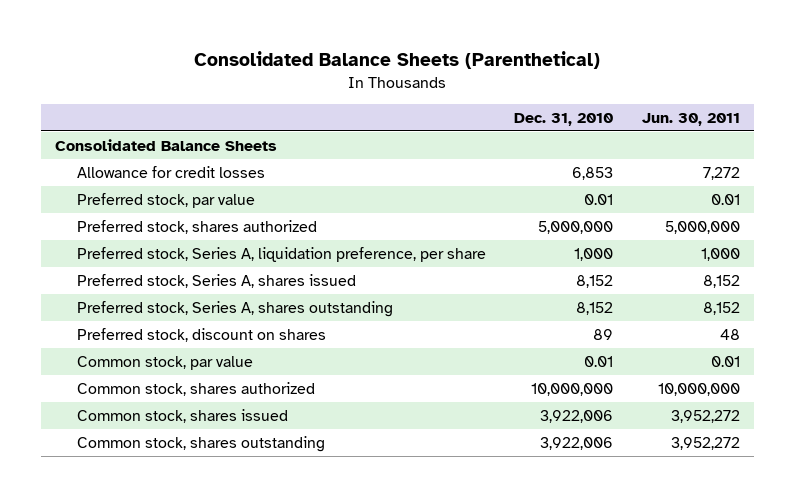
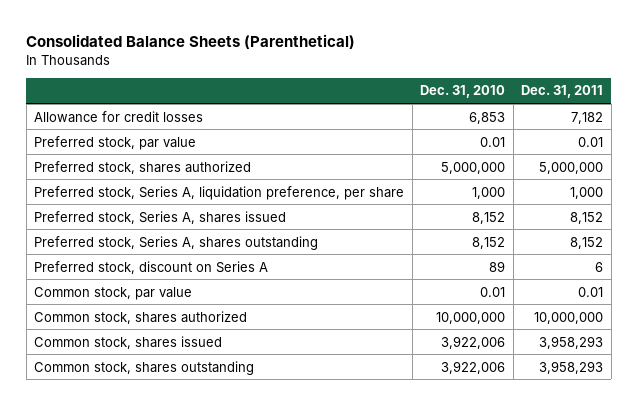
- | Dec. 31, 2010 | Jun. 30, 2011
+ | Dec. 31, 2010 | Dec. 31, 2011
- Consolidated Balance Sheets
- Preferred stock, discount on shares | 89 | 48
+ Preferred stock, discount on Series A | 89 | 6

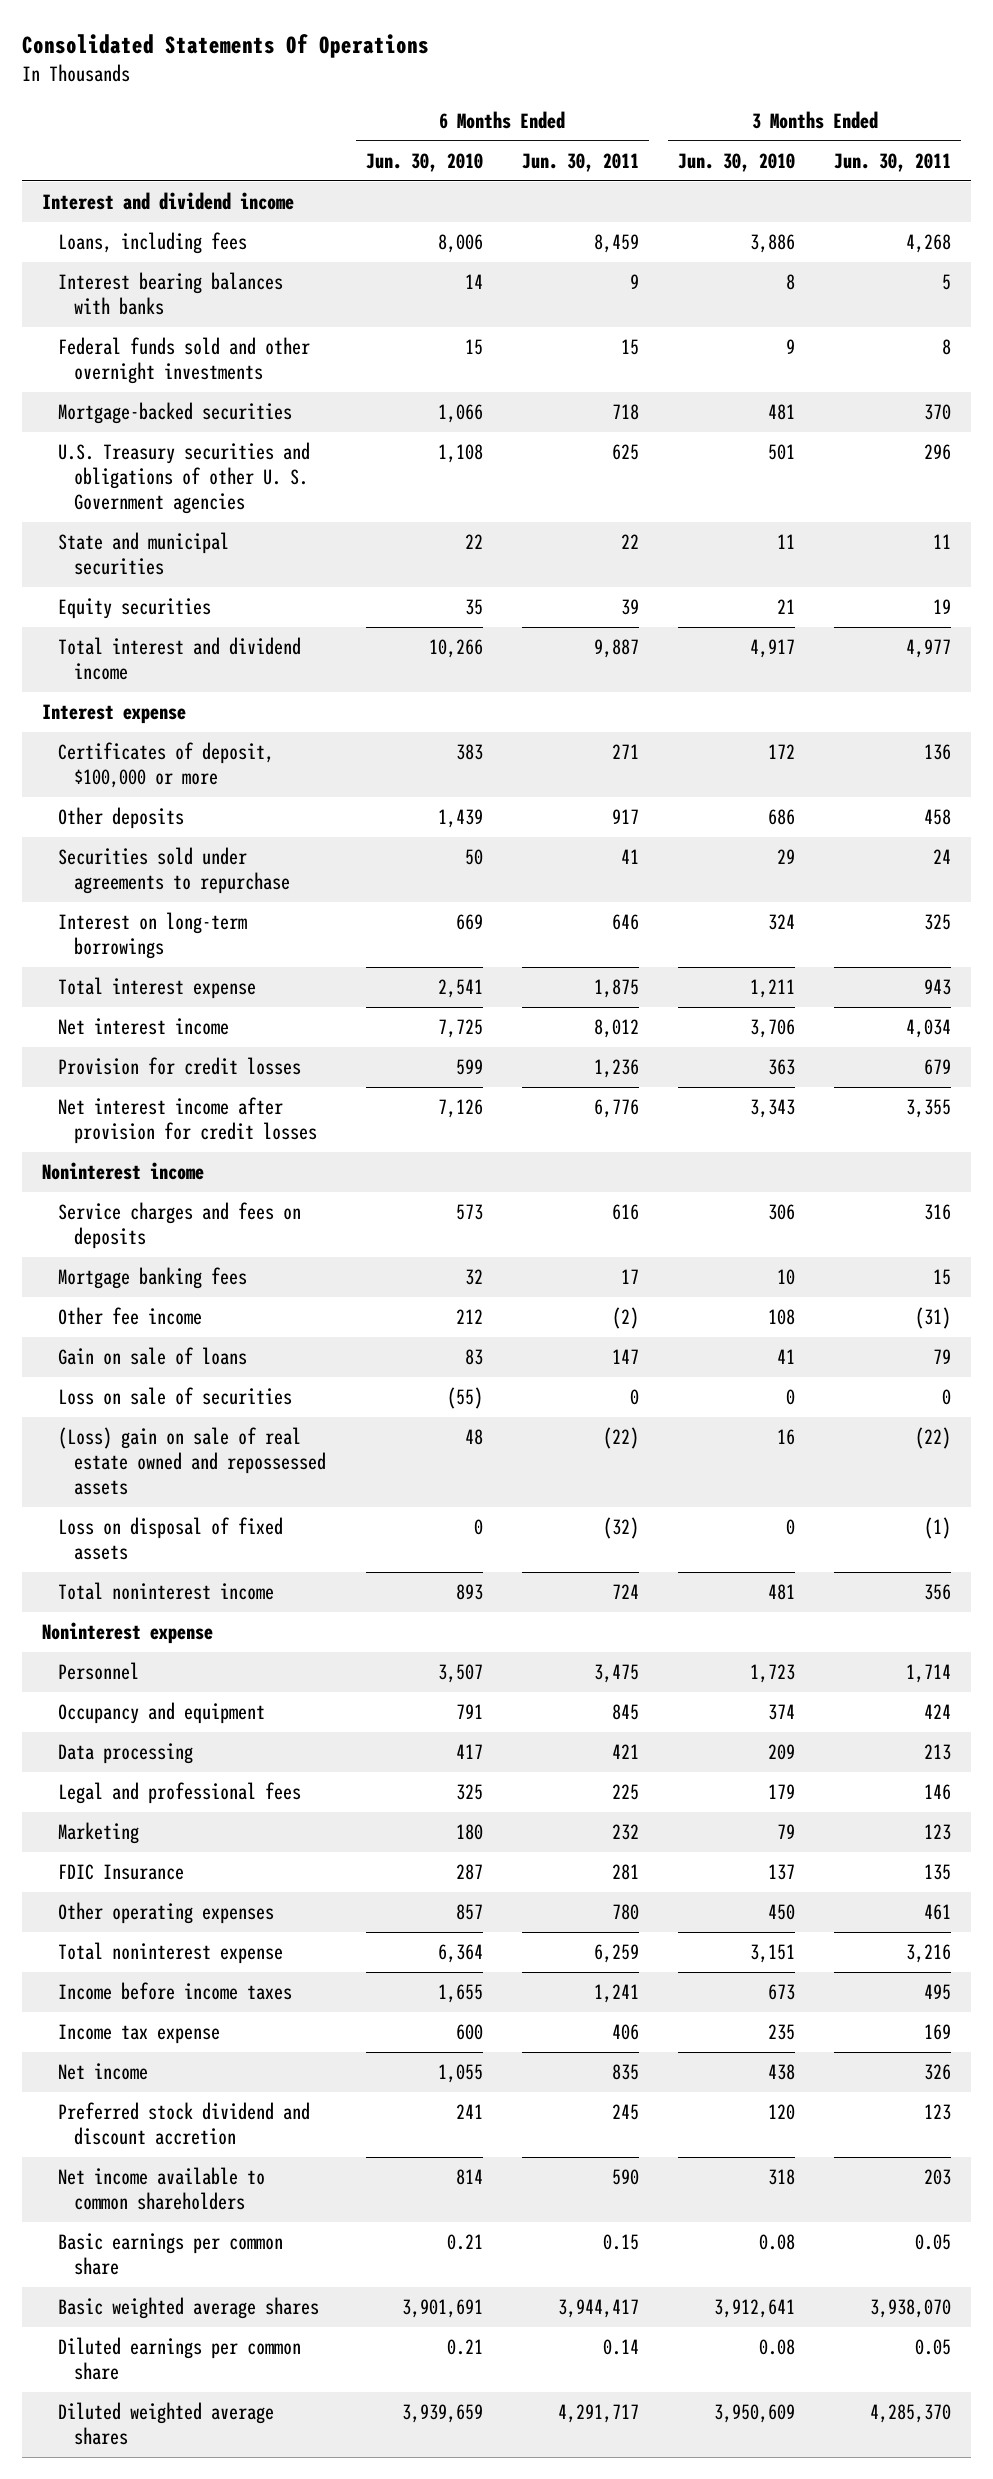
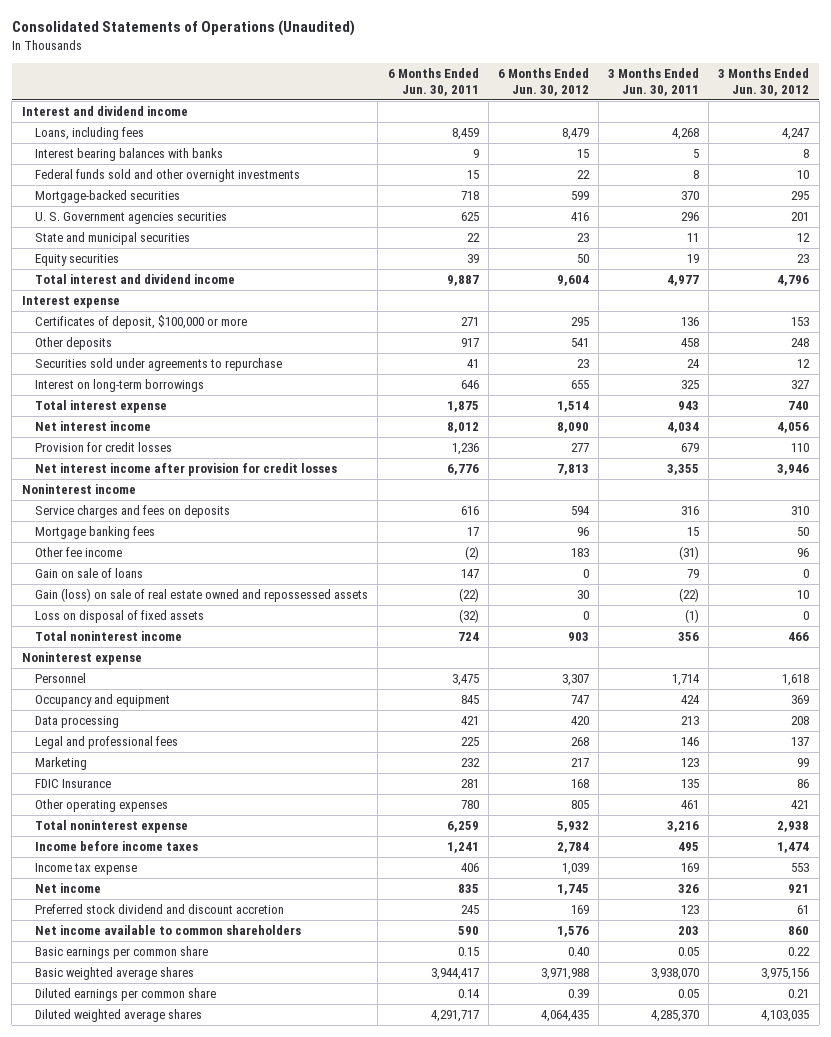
- Consolidated Statements Of Operations
+ Consolidated Statements of Operations (Unaudited)
- | 6 Months Ended Jun. 30, 2010 | 6 Months Ended Jun. 30, 2011 | 3 Months Ended Jun. 30, 2010 | 3 Months Ended Jun. 30, 2011
+ | 6 Months Ended Jun. 30, 2011 | 6 Months Ended Jun. 30, 2012 | 3 Months Ended Jun. 30, 2011 | 3 Months Ended Jun. 30, 2012
- U.S. Treasury securities and obligations of other U. S. Government agencies | 1,108 | 625 | 501 | 296
+ U. S. Government agencies securities | 625 | 416 | 296 | 201
- Loss on sale of securities | (55) | 0 | 0 | 0
- (Loss) gain on sale of real estate owned and repossessed assets | 48 | (22) | 16 | (22)
+ Gain (loss) on sale of real estate owned and repossessed assets | (22) | 30 | (22) | 10

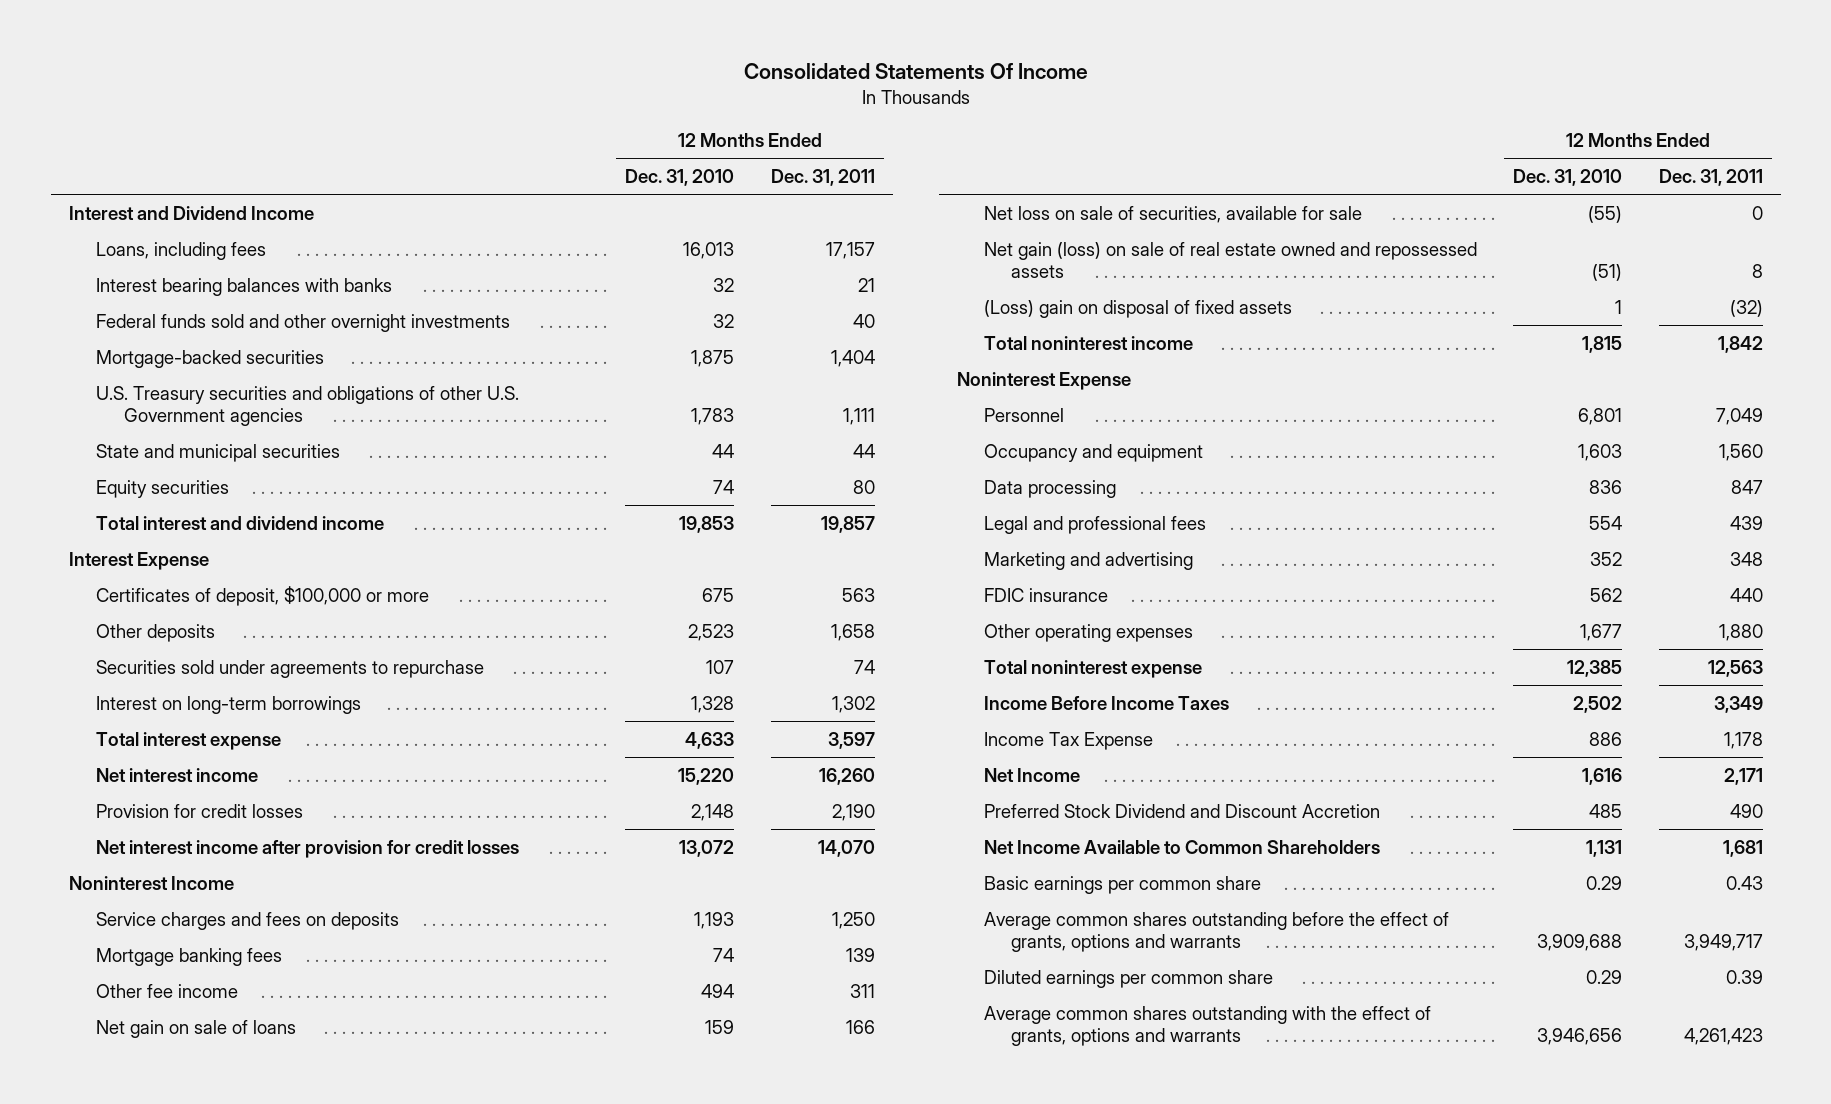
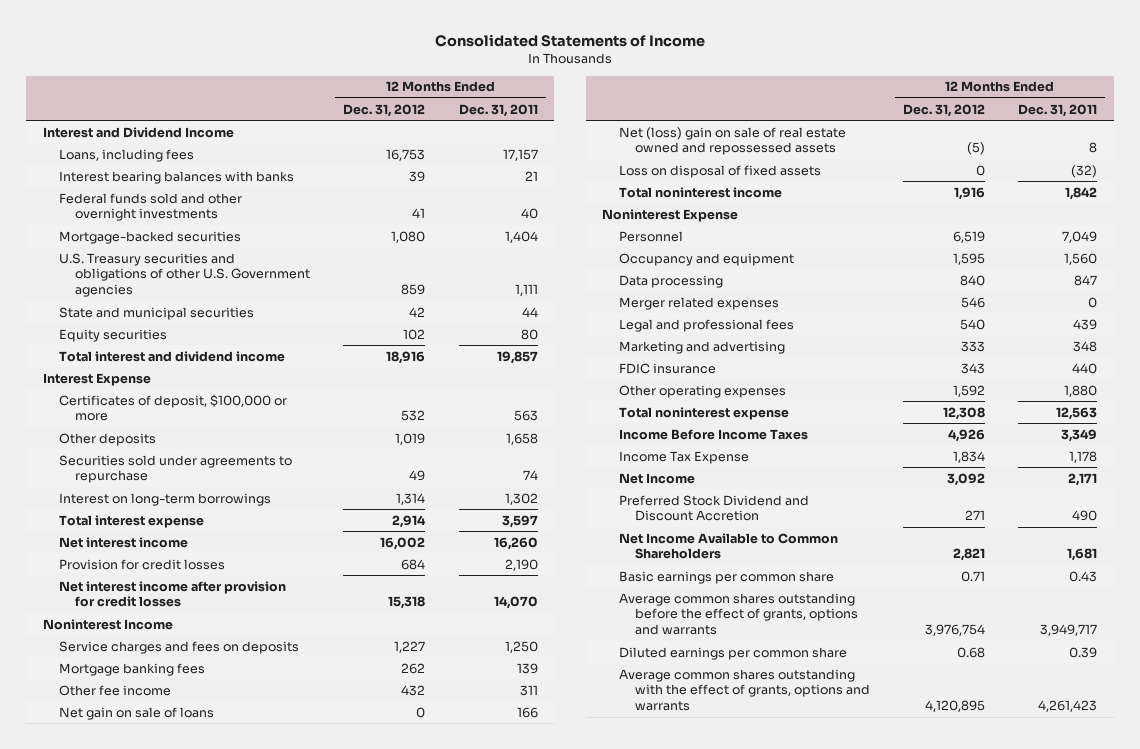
- Consolidated Statements Of Income
+ Consolidated Statements of Income
- | 12 Months Ended Dec. 31, 2010 | 12 Months Ended Dec. 31, 2011
+ | 12 Months Ended Dec. 31, 2012 | 12 Months Ended Dec. 31, 2011
- Net loss on sale of securities, available for sale | (55) | 0
- Net gain (loss) on sale of real estate owned and repossessed assets | (51) | 8
- (Loss) gain on disposal of fixed assets | 1 | (32)
+ Net (loss) gain on sale of real estate owned and repossessed assets | (5) | 8
+ Loss on disposal of fixed assets | 0 | (32)
+ Merger related expenses | 546 | 0

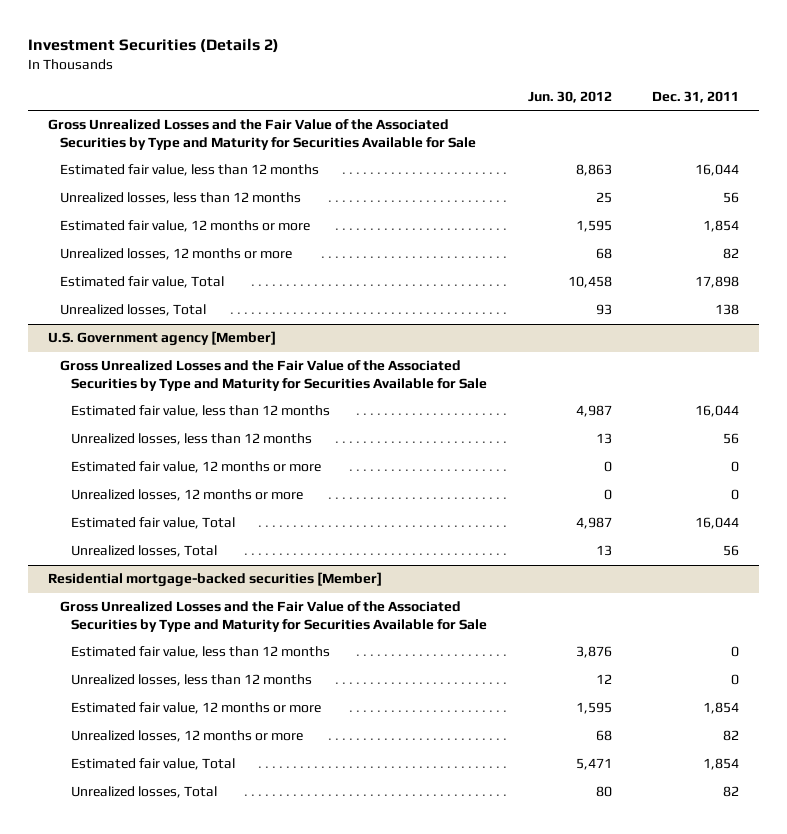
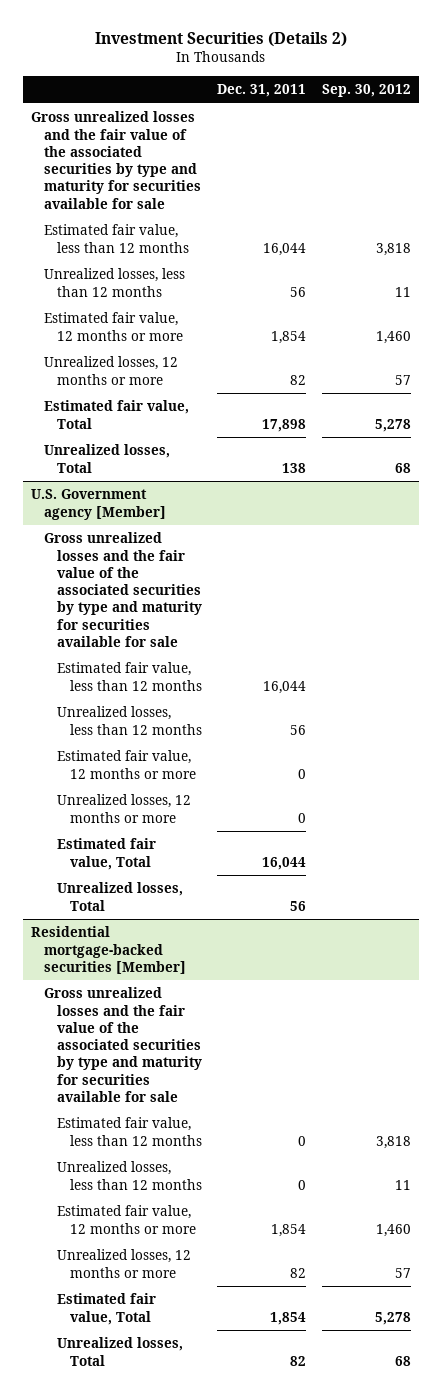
- | Jun. 30, 2012 | Dec. 31, 2011
+ | Dec. 31, 2011 | Sep. 30, 2012
- Gross Unrealized Losses and the Fair Value of the Associated Securities by Type and Maturity for Securities Available for Sale
+ Gross unrealized losses and the fair value of the associated securities by type and maturity for securities available for sale
@ U.S. Government agency [Member]
- Gross Unrealized Losses and the Fair Value of the Associated Securities by Type and Maturity for Securities Available for Sale
+ Gross unrealized losses and the fair value of the associated securities by type and maturity for securities available for sale
@ Residential mortgage-backed securities [Member]
- Gross Unrealized Losses and the Fair Value of the Associated Securities by Type and Maturity for Securities Available for Sale
+ Gross unrealized losses and the fair value of the associated securities by type and maturity for securities available for sale

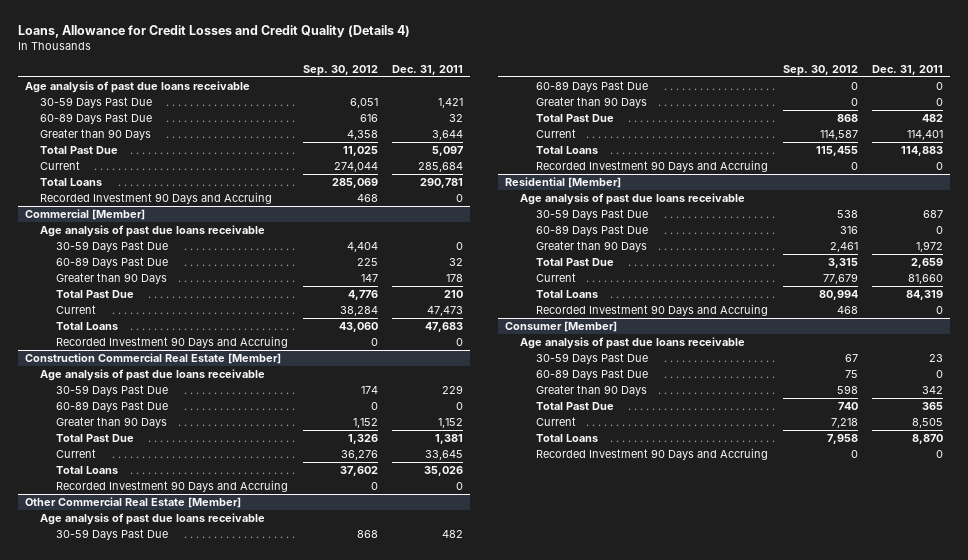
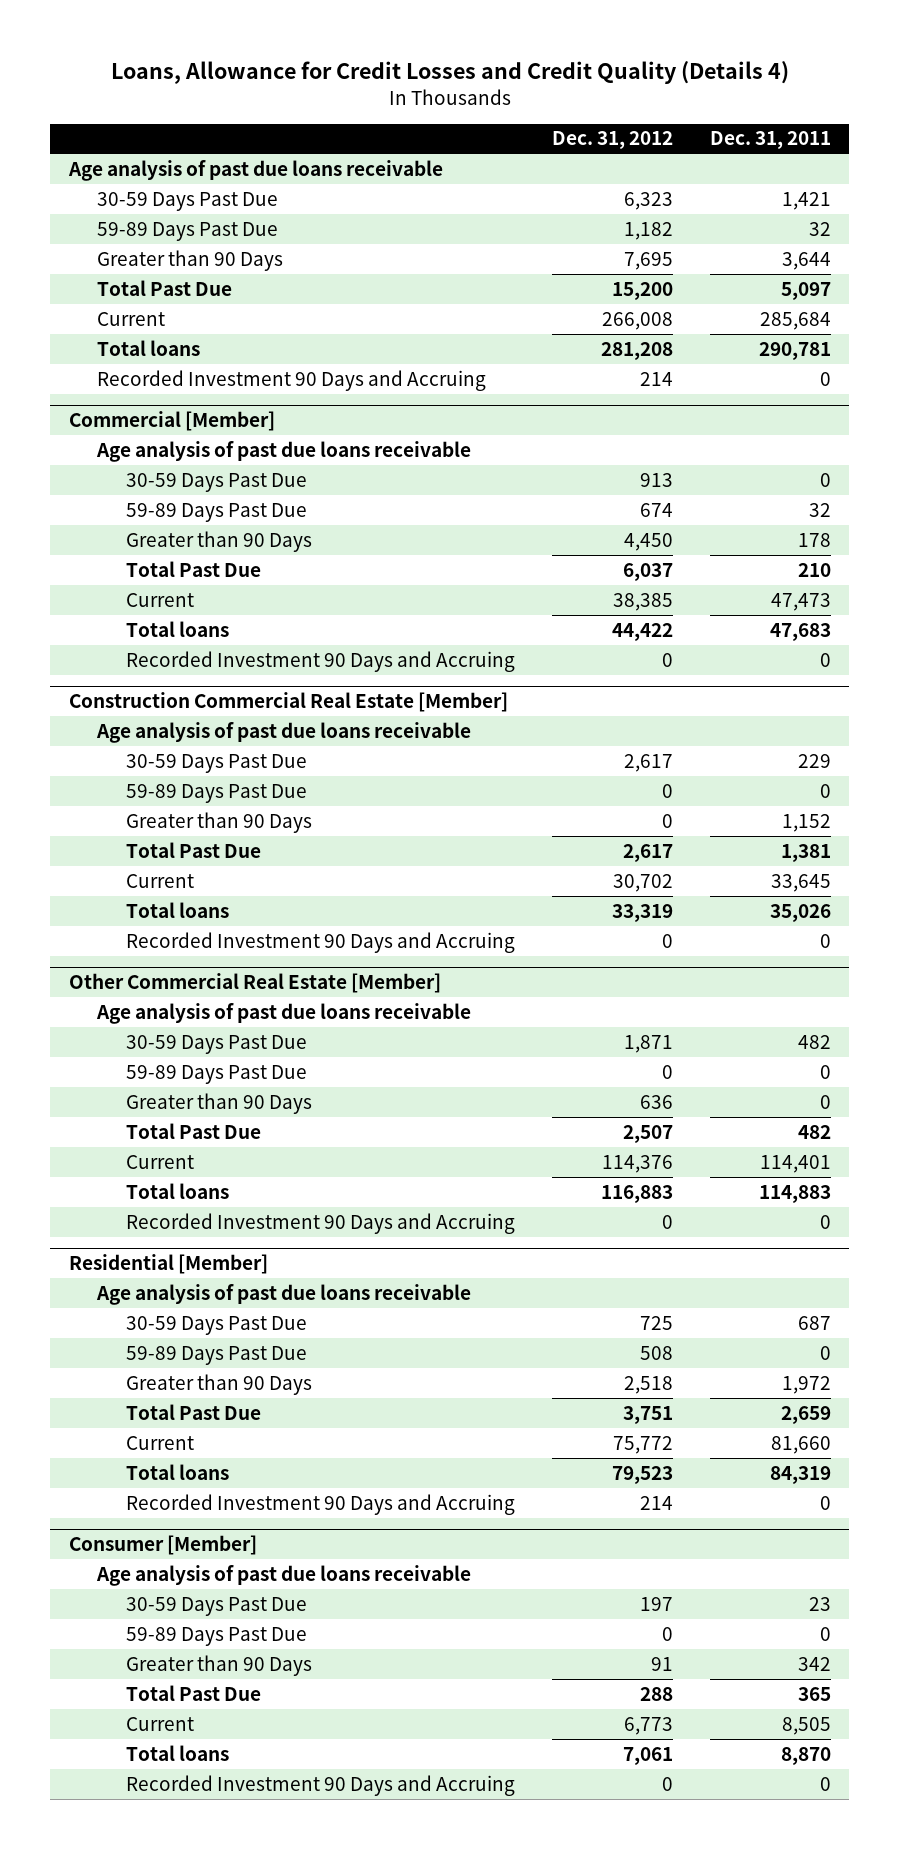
- | Sep. 30, 2012 | Dec. 31, 2011
+ | Dec. 31, 2012 | Dec. 31, 2011
- 60-89 Days Past Due | 616 | 32
+ 59-89 Days Past Due | 1,182 | 32
- Total Loans | 285,069 | 290,781
+ Total loans | 281,208 | 290,781
@ Commercial [Member]
- 60-89 Days Past Due | 225 | 32
+ 59-89 Days Past Due | 674 | 32
- Total Loans | 43,060 | 47,683
+ Total loans | 44,422 | 47,683
@ Construction Commercial Real Estate [Member]
- 60-89 Days Past Due | 0 | 0
+ 59-89 Days Past Due | 0 | 0
- Total Loans | 37,602 | 35,026
+ Total loans | 33,319 | 35,026
@ Other Commercial Real Estate [Member]
- 60-89 Days Past Due | 0 | 0
+ 59-89 Days Past Due | 0 | 0
- Total Loans | 115,455 | 114,883
+ Total loans | 116,883 | 114,883
@ Residential [Member]
- 60-89 Days Past Due | 316 | 0
+ 59-89 Days Past Due | 508 | 0
- Total Loans | 80,994 | 84,319
+ Total loans | 79,523 | 84,319
@ Consumer [Member]
- 60-89 Days Past Due | 75 | 0
+ 59-89 Days Past Due | 0 | 0
- Total Loans | 7,958 | 8,870
+ Total loans | 7,061 | 8,870

